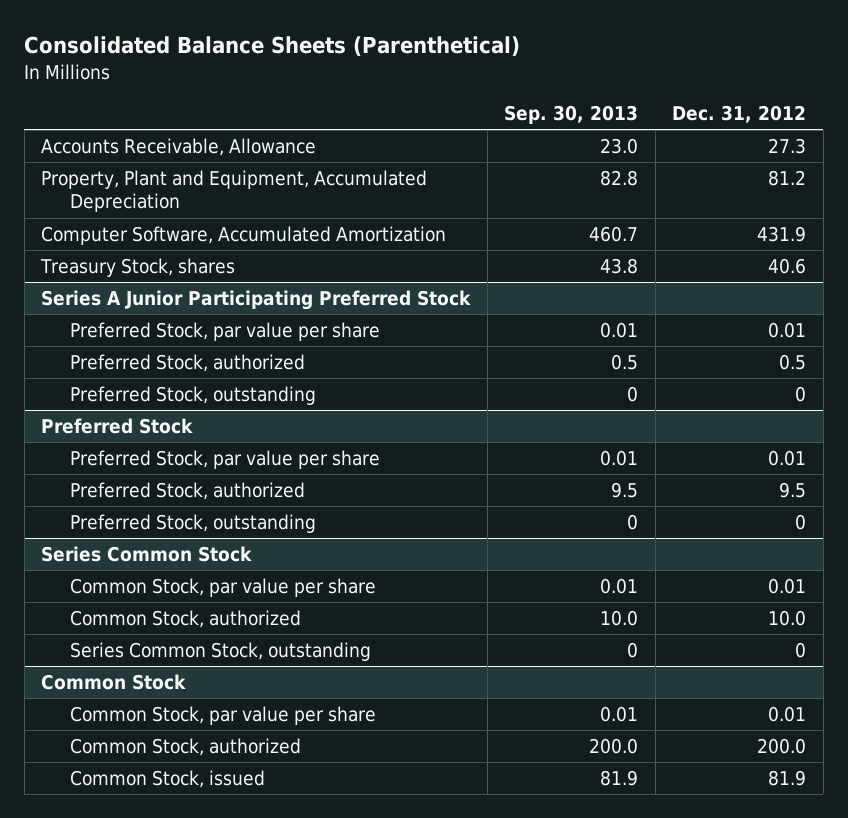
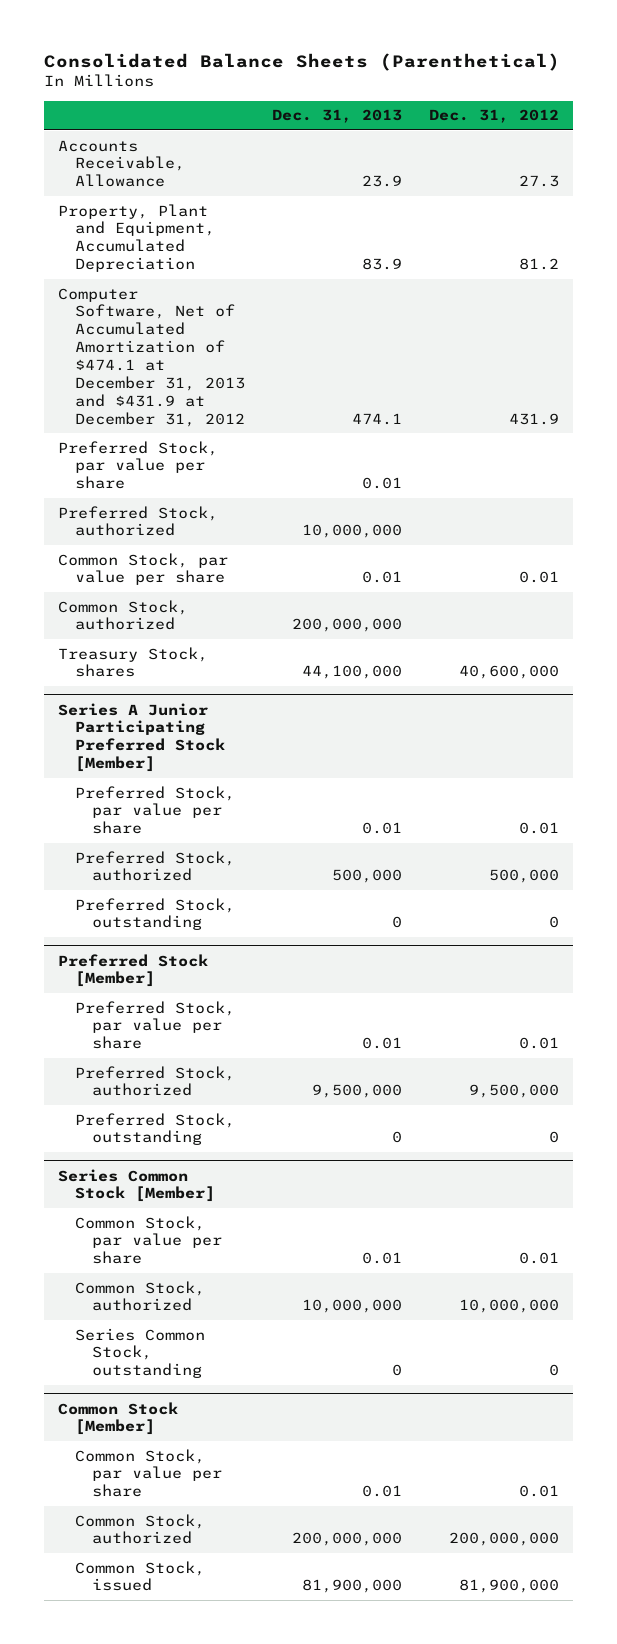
- | Sep. 30, 2013 | Dec. 31, 2012
+ | Dec. 31, 2013 | Dec. 31, 2012
- Computer Software, Accumulated Amortization | 460.7 | 431.9
- Treasury Stock, shares | 43.8 | 40.6
- Series A Junior Participating Preferred Stock
+ Computer Software, Net of Accumulated Amortization of $474.1 at December 31, 2013 and $431.9 at December 31, 2012 | 474.1 | 431.9
+ Preferred Stock, par value per share | 0.01 |
+ Preferred Stock, authorized | 10,000,000 |
+ Common Stock, par value per share | 0.01 | 0.01
+ Common Stock, authorized | 200,000,000 |
+ Treasury Stock, shares | 44,100,000 | 40,600,000
+ Series A Junior Participating Preferred Stock [Member]
- Preferred Stock, authorized | 0.5 | 0.5
+ Preferred Stock, authorized | 500,000 | 500,000
- Preferred Stock
+ Preferred Stock [Member]
- Preferred Stock, authorized | 9.5 | 9.5
+ Preferred Stock, authorized | 9,500,000 | 9,500,000
- Series Common Stock
+ Series Common Stock [Member]
- Common Stock, authorized | 10.0 | 10.0
+ Common Stock, authorized | 10,000,000 | 10,000,000
- Common Stock
+ Common Stock [Member]
- Common Stock, authorized | 200.0 | 200.0
- Common Stock, issued | 81.9 | 81.9
+ Common Stock, authorized | 200,000,000 | 200,000,000
+ Common Stock, issued | 81,900,000 | 81,900,000

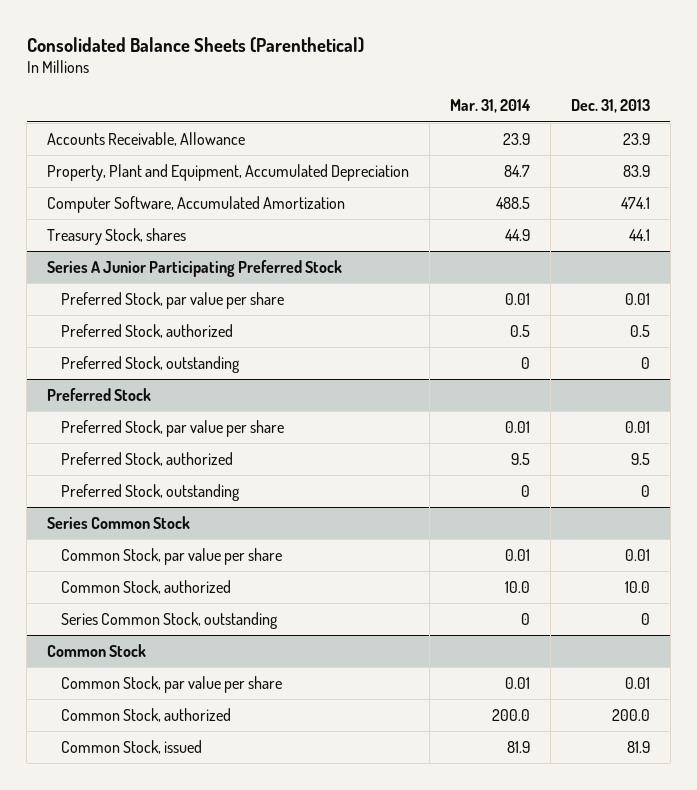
- | Dec. 31, 2013 | Dec. 31, 2012
+ | Mar. 31, 2014 | Dec. 31, 2013
- Computer Software, Net of Accumulated Amortization of $474.1 at December 31, 2013 and $431.9 at December 31, 2012 | 474.1 | 431.9
- Preferred Stock, par value per share | 0.01 |
- Preferred Stock, authorized | 10,000,000 |
- Common Stock, par value per share | 0.01 | 0.01
- Common Stock, authorized | 200,000,000 |
- Treasury Stock, shares | 44,100,000 | 40,600,000
- Series A Junior Participating Preferred Stock [Member]
+ Computer Software, Accumulated Amortization | 488.5 | 474.1
+ Treasury Stock, shares | 44.9 | 44.1
+ Series A Junior Participating Preferred Stock
- Preferred Stock, authorized | 500,000 | 500,000
+ Preferred Stock, authorized | 0.5 | 0.5
- Preferred Stock [Member]
+ Preferred Stock
- Preferred Stock, authorized | 9,500,000 | 9,500,000
+ Preferred Stock, authorized | 9.5 | 9.5
- Series Common Stock [Member]
+ Series Common Stock
- Common Stock, authorized | 10,000,000 | 10,000,000
+ Common Stock, authorized | 10.0 | 10.0
- Common Stock [Member]
+ Common Stock
- Common Stock, authorized | 200,000,000 | 200,000,000
- Common Stock, issued | 81,900,000 | 81,900,000
+ Common Stock, authorized | 200.0 | 200.0
+ Common Stock, issued | 81.9 | 81.9

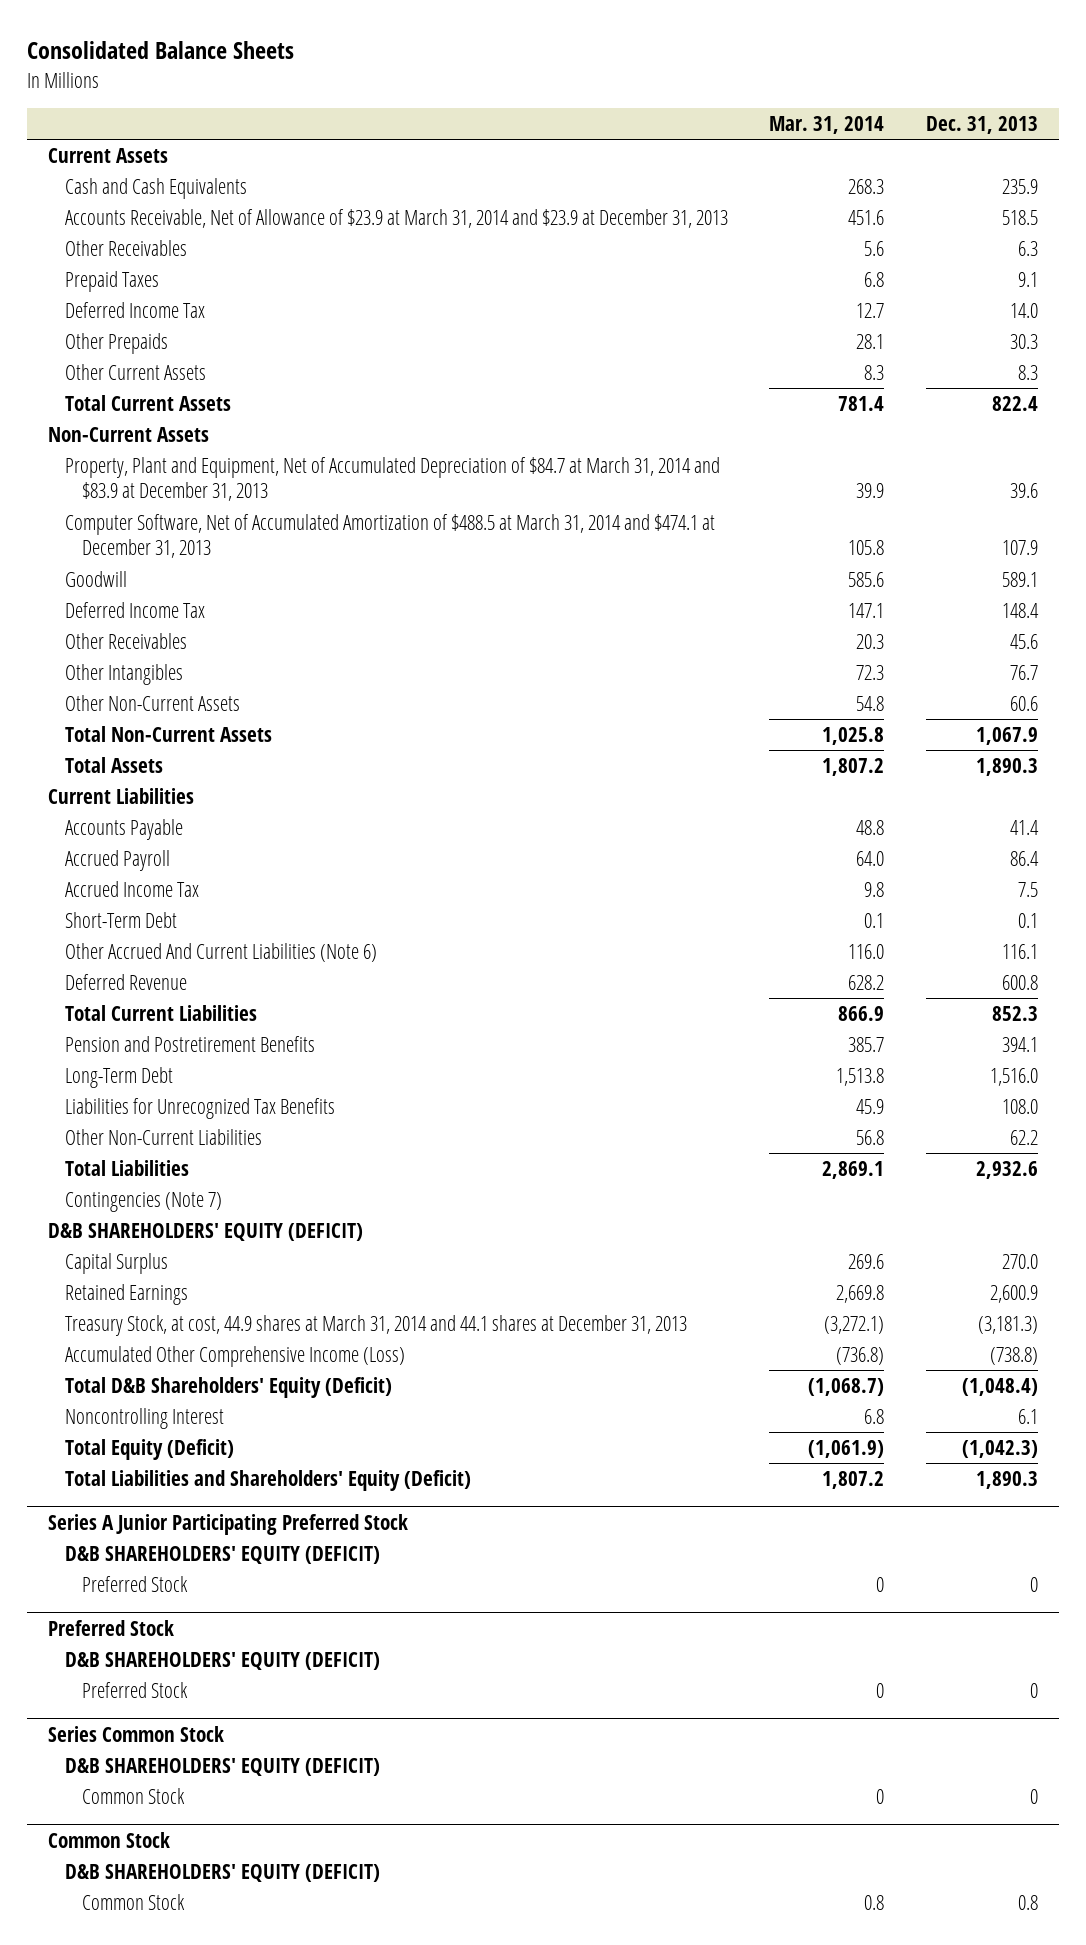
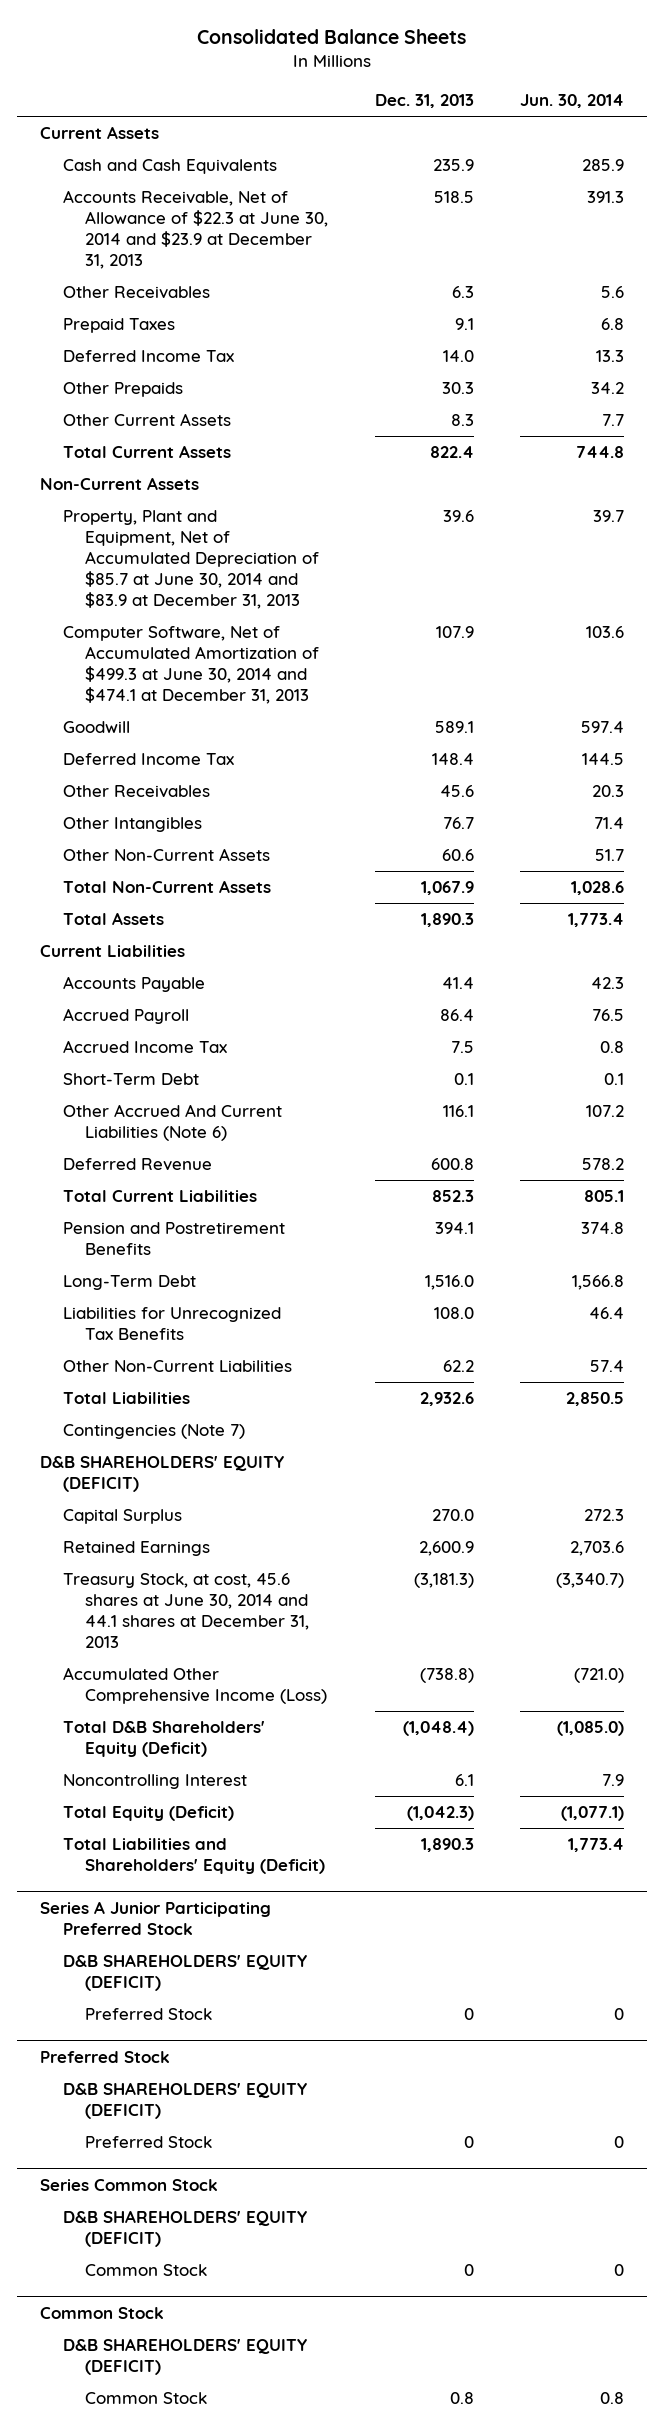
- | Mar. 31, 2014 | Dec. 31, 2013
+ | Dec. 31, 2013 | Jun. 30, 2014
- Accounts Receivable, Net of Allowance of $23.9 at March 31, 2014 and $23.9 at December 31, 2013 | 451.6 | 518.5
+ Accounts Receivable, Net of Allowance of $22.3 at June 30, 2014 and $23.9 at December 31, 2013 | 518.5 | 391.3
- Property, Plant and Equipment, Net of Accumulated Depreciation of $84.7 at March 31, 2014 and $83.9 at December 31, 2013 | 39.9 | 39.6
- Computer Software, Net of Accumulated Amortization of $488.5 at March 31, 2014 and $474.1 at December 31, 2013 | 105.8 | 107.9
+ Property, Plant and Equipment, Net of Accumulated Depreciation of $85.7 at June 30, 2014 and $83.9 at December 31, 2013 | 39.6 | 39.7
+ Computer Software, Net of Accumulated Amortization of $499.3 at June 30, 2014 and $474.1 at December 31, 2013 | 107.9 | 103.6
- Treasury Stock, at cost, 44.9 shares at March 31, 2014 and 44.1 shares at December 31, 2013 | (3,272.1) | (3,181.3)
+ Treasury Stock, at cost, 45.6 shares at June 30, 2014 and 44.1 shares at December 31, 2013 | (3,181.3) | (3,340.7)

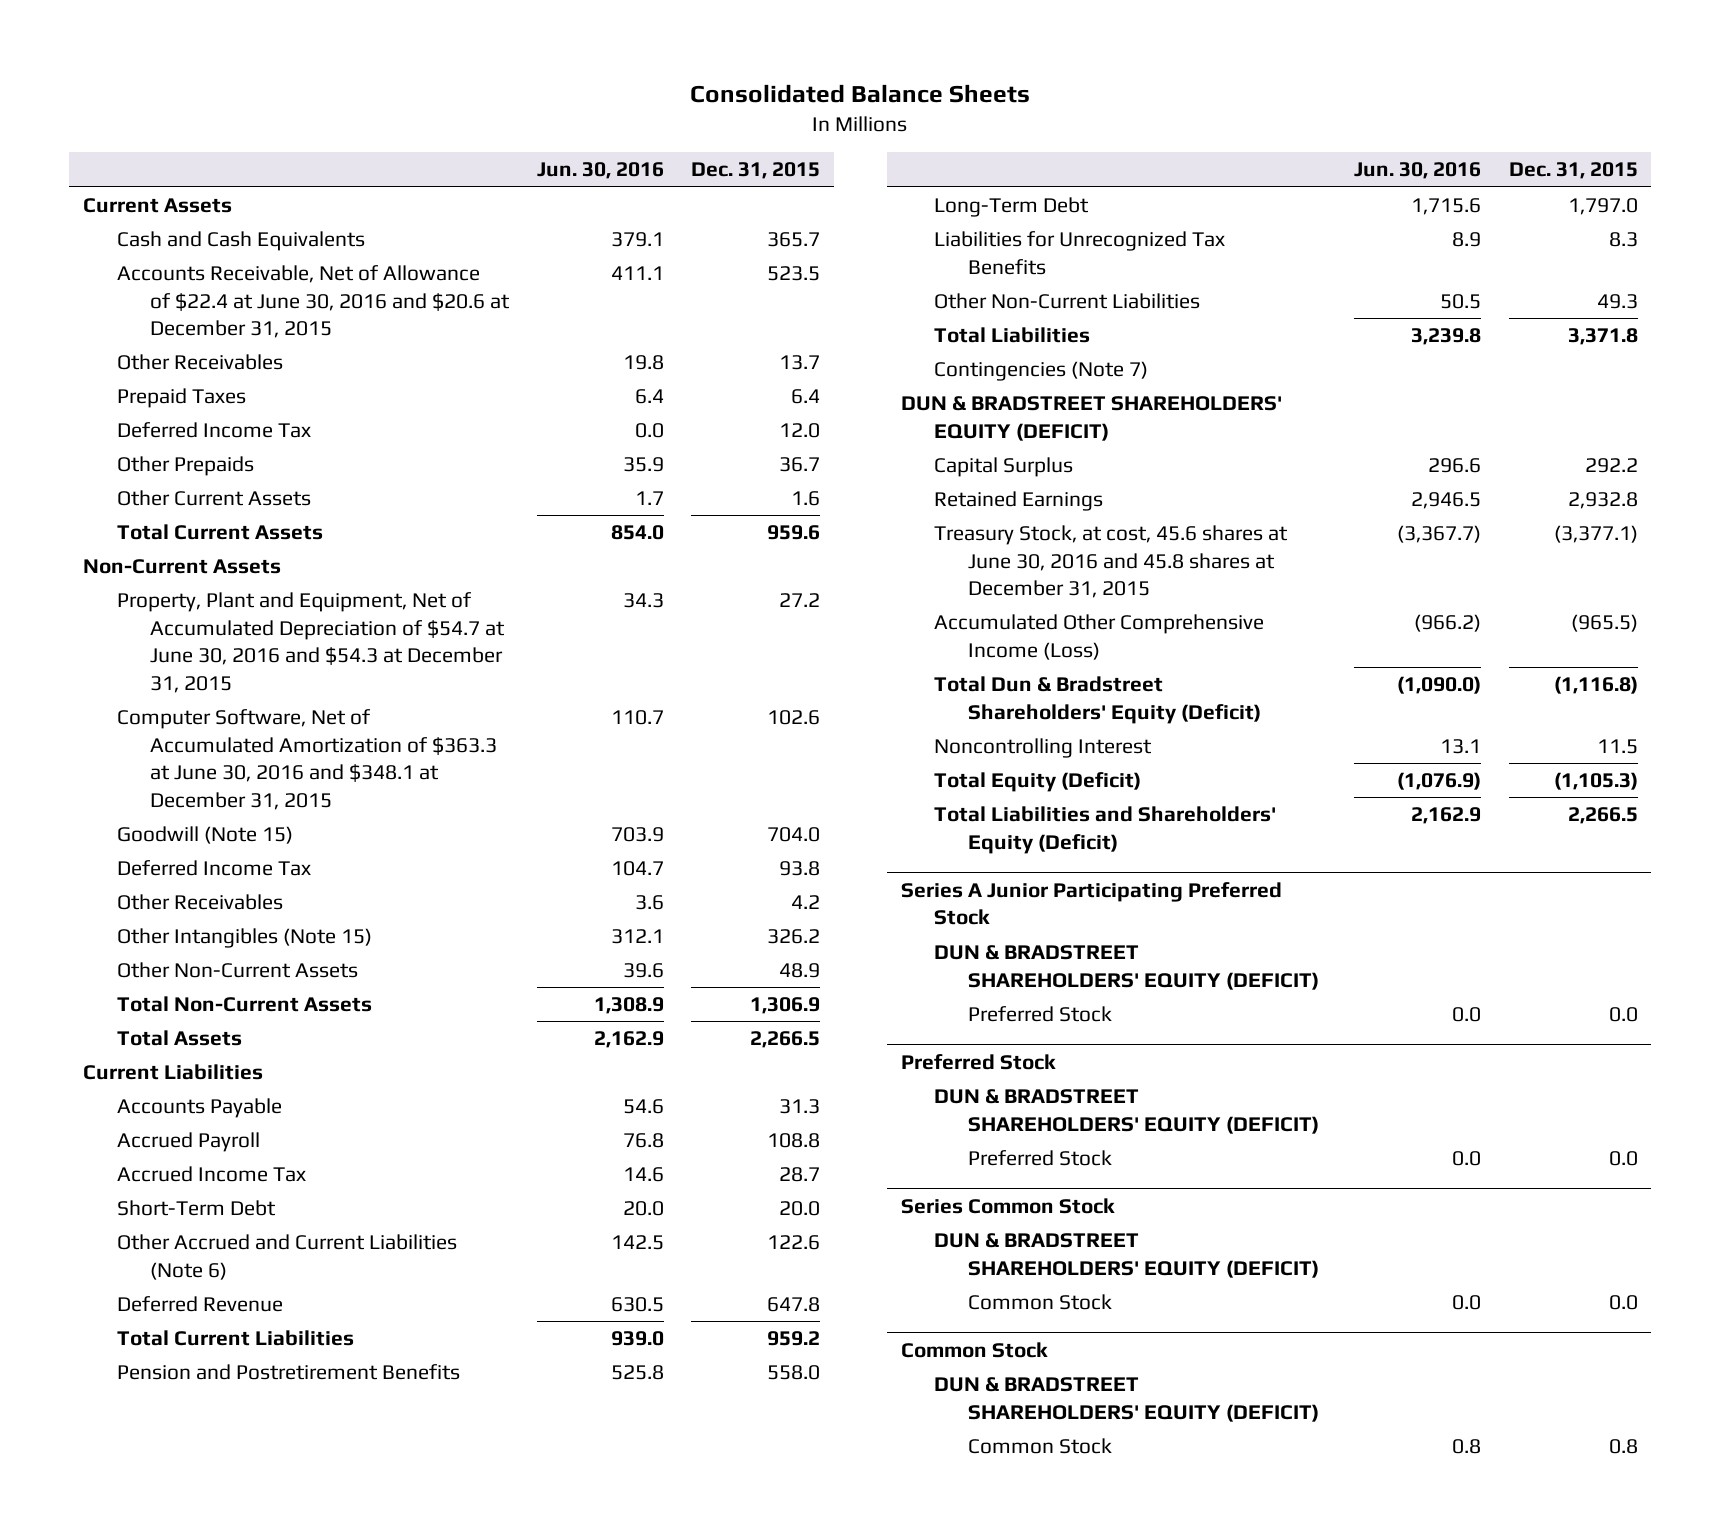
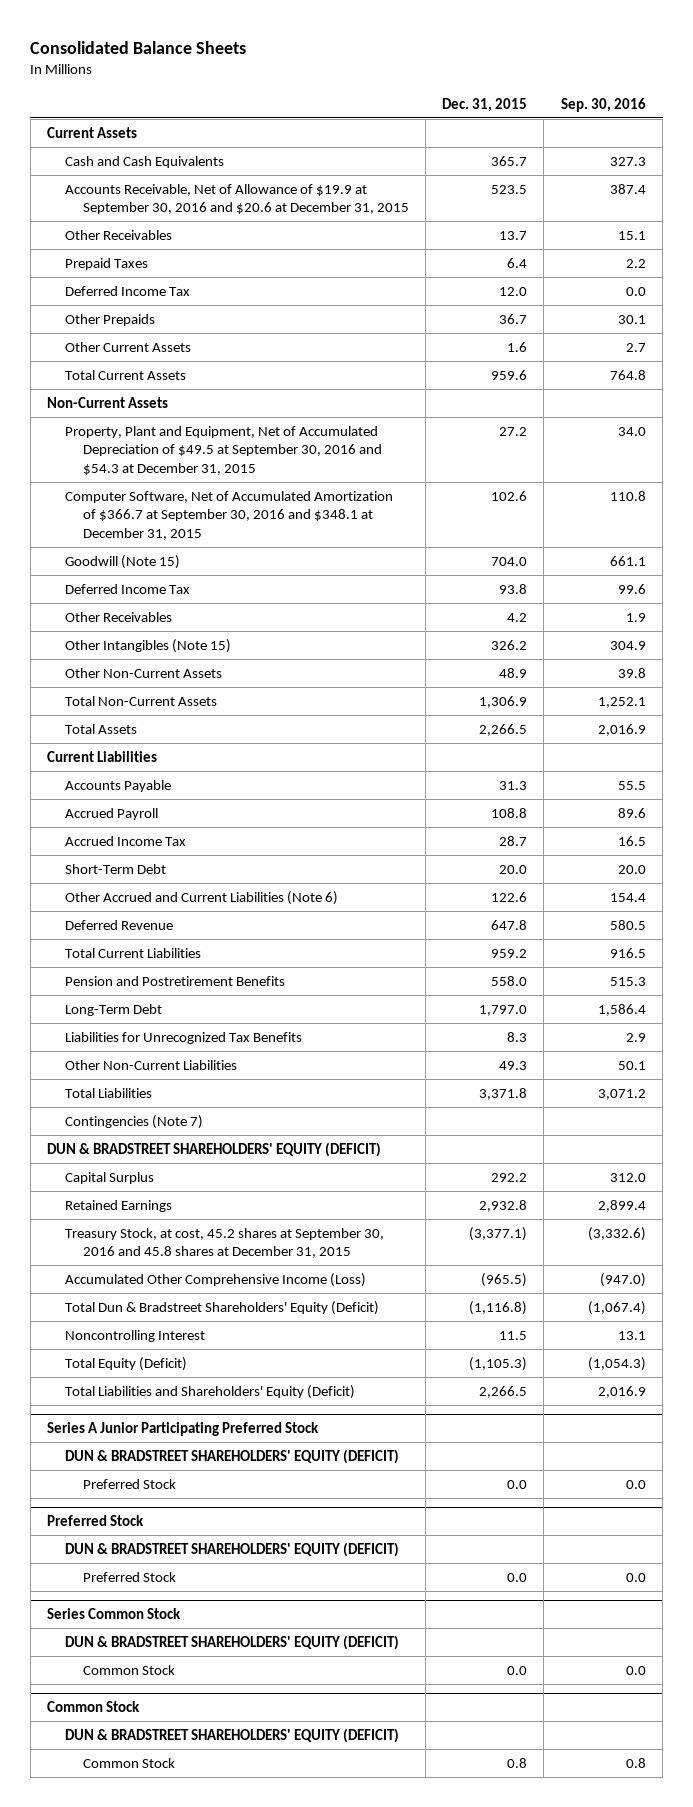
- | Jun. 30, 2016 | Dec. 31, 2015
+ | Dec. 31, 2015 | Sep. 30, 2016
- Accounts Receivable, Net of Allowance of $22.4 at June 30, 2016 and $20.6 at December 31, 2015 | 411.1 | 523.5
+ Accounts Receivable, Net of Allowance of $19.9 at September 30, 2016 and $20.6 at December 31, 2015 | 523.5 | 387.4
- Property, Plant and Equipment, Net of Accumulated Depreciation of $54.7 at June 30, 2016 and $54.3 at December 31, 2015 | 34.3 | 27.2
- Computer Software, Net of Accumulated Amortization of $363.3 at June 30, 2016 and $348.1 at December 31, 2015 | 110.7 | 102.6
+ Property, Plant and Equipment, Net of Accumulated Depreciation of $49.5 at September 30, 2016 and $54.3 at December 31, 2015 | 27.2 | 34.0
+ Computer Software, Net of Accumulated Amortization of $366.7 at September 30, 2016 and $348.1 at December 31, 2015 | 102.6 | 110.8
- Treasury Stock, at cost, 45.6 shares at June 30, 2016 and 45.8 shares at December 31, 2015 | (3,367.7) | (3,377.1)
+ Treasury Stock, at cost, 45.2 shares at September 30, 2016 and 45.8 shares at December 31, 2015 | (3,377.1) | (3,332.6)

